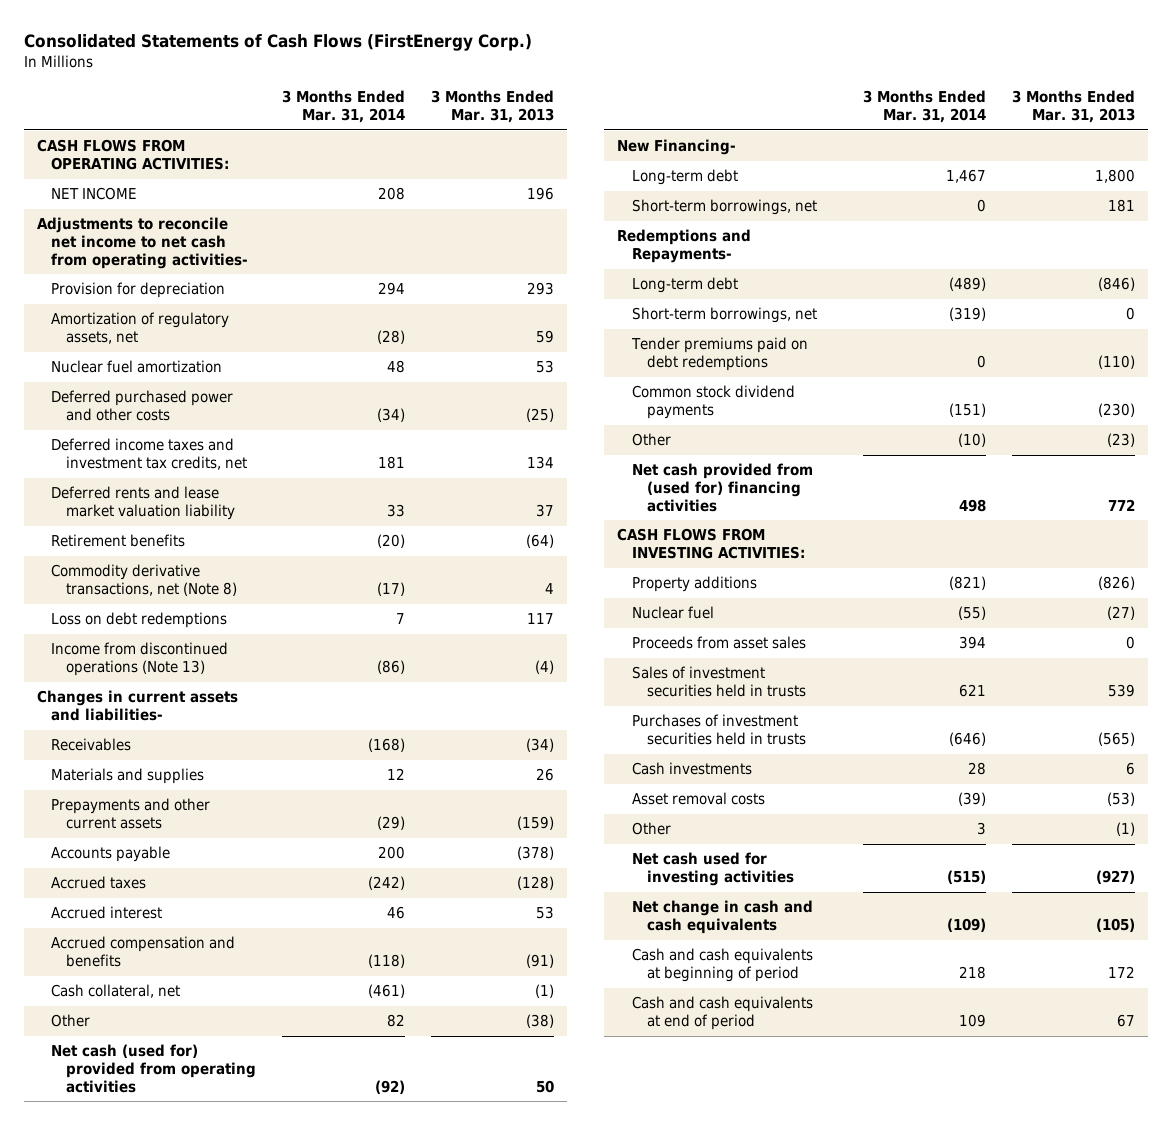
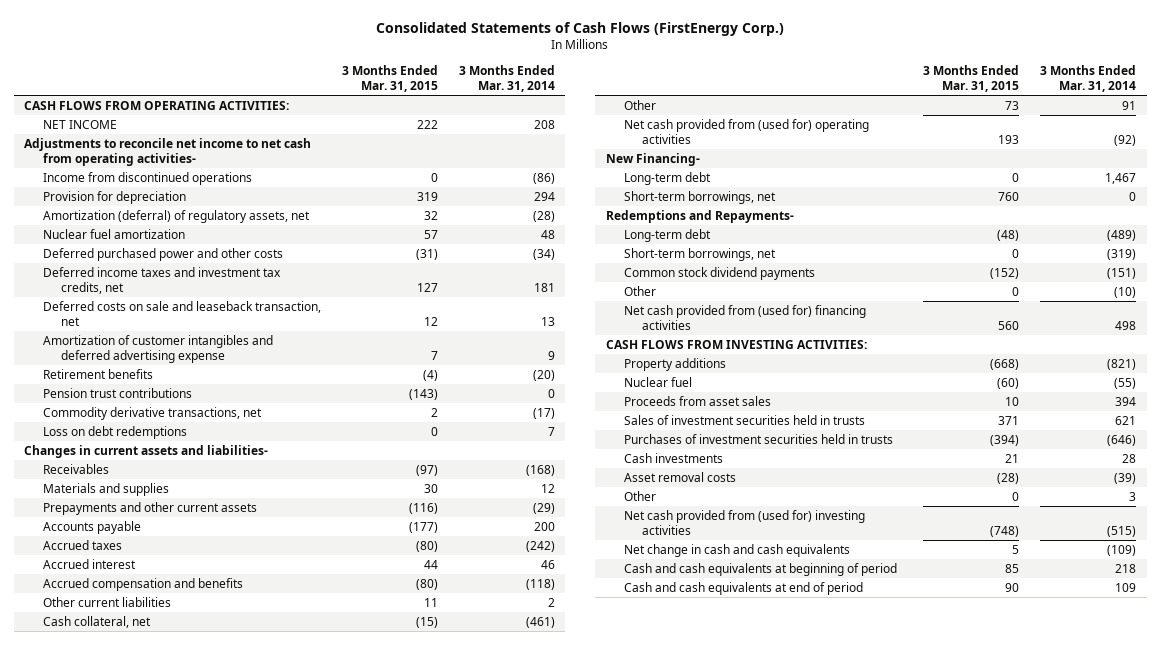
- | 3 Months Ended Mar. 31, 2014 | 3 Months Ended Mar. 31, 2013
+ | 3 Months Ended Mar. 31, 2015 | 3 Months Ended Mar. 31, 2014
+ Income from discontinued operations | 0 | (86)
- Amortization of regulatory assets, net | (28) | 59
+ Amortization (deferral) of regulatory assets, net | 32 | (28)
- Deferred rents and lease market valuation liability | 33 | 37
+ Deferred costs on sale and leaseback transaction, net | 12 | 13
+ Amortization of customer intangibles and deferred advertising expense | 7 | 9
- Commodity derivative transactions, net (Note 8) | (17) | 4
+ Pension trust contributions | (143) | 0
+ Commodity derivative transactions, net | 2 | (17)
- Income from discontinued operations (Note 13) | (86) | (4)
+ Other current liabilities | 11 | 2
- Other | 82 | (38)
- Net cash (used for) provided from operating activities | (92) | 50
+ Other | 73 | 91
+ Net cash provided from (used for) operating activities | 193 | (92)
- Tender premiums paid on debt redemptions | 0 | (110)
- Net cash used for investing activities | (515) | (927)
+ Net cash provided from (used for) investing activities | (748) | (515)

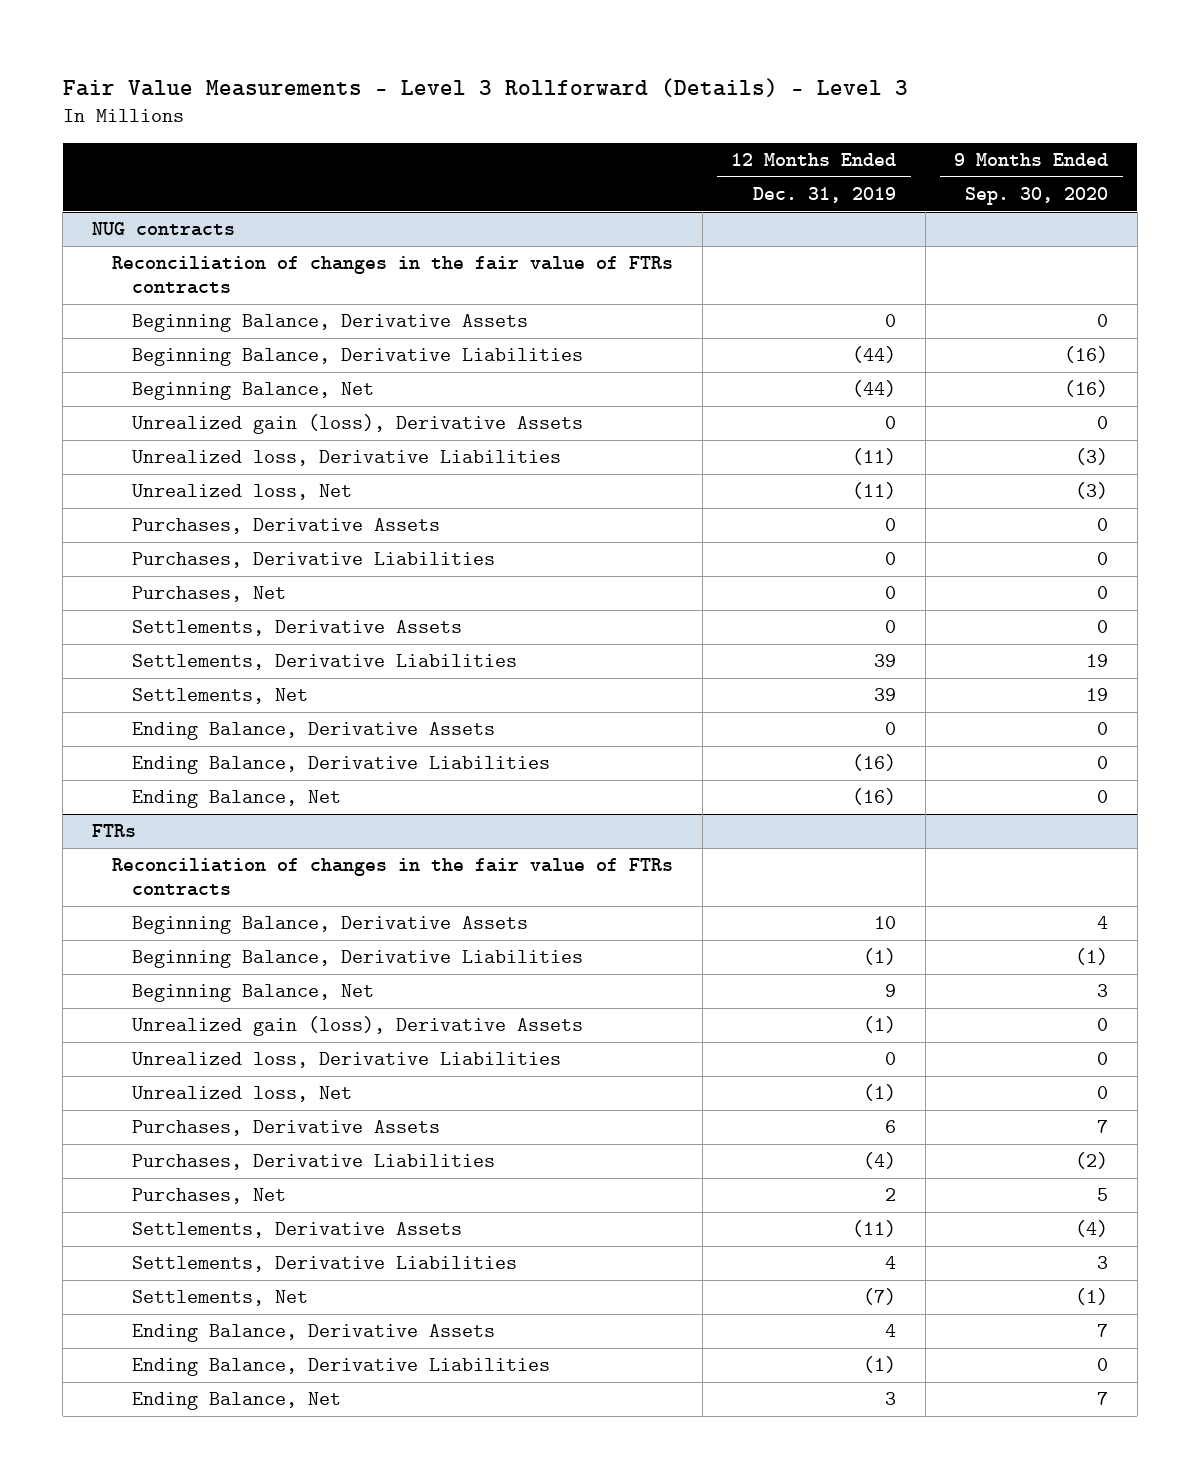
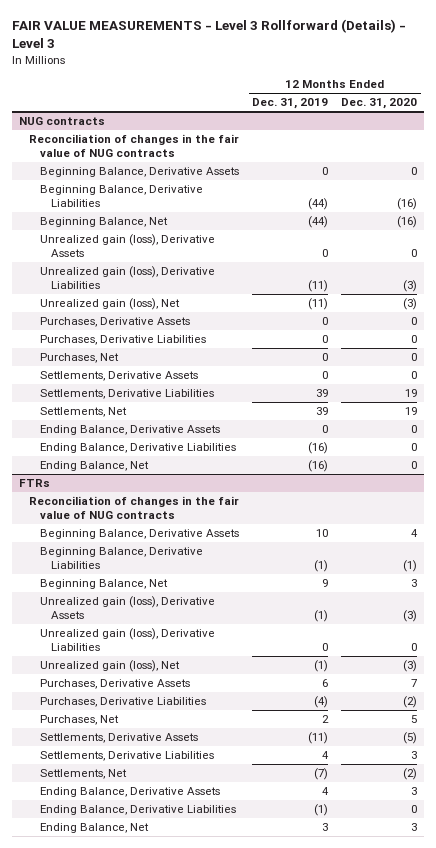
- Fair Value Measurements - Level 3 Rollforward (Details) - Level 3
+ FAIR VALUE MEASUREMENTS - Level 3 Rollforward (Details) - Level 3
- | 12 Months Ended Dec. 31, 2019 | 9 Months Ended Sep. 30, 2020
+ | 12 Months Ended Dec. 31, 2019 | 12 Months Ended Dec. 31, 2020
@ NUG contracts
- Reconciliation of changes in the fair value of FTRs contracts
+ Reconciliation of changes in the fair value of NUG contracts
- Unrealized loss, Derivative Liabilities | (11) | (3)
- Unrealized loss, Net | (11) | (3)
+ Unrealized gain (loss), Derivative Liabilities | (11) | (3)
+ Unrealized gain (loss), Net | (11) | (3)
@ FTRs
- Reconciliation of changes in the fair value of FTRs contracts
+ Reconciliation of changes in the fair value of NUG contracts
- Unrealized loss, Derivative Liabilities | 0 | 0
- Unrealized loss, Net | (1) | 0
+ Unrealized gain (loss), Derivative Liabilities | 0 | 0
+ Unrealized gain (loss), Net | (1) | (3)

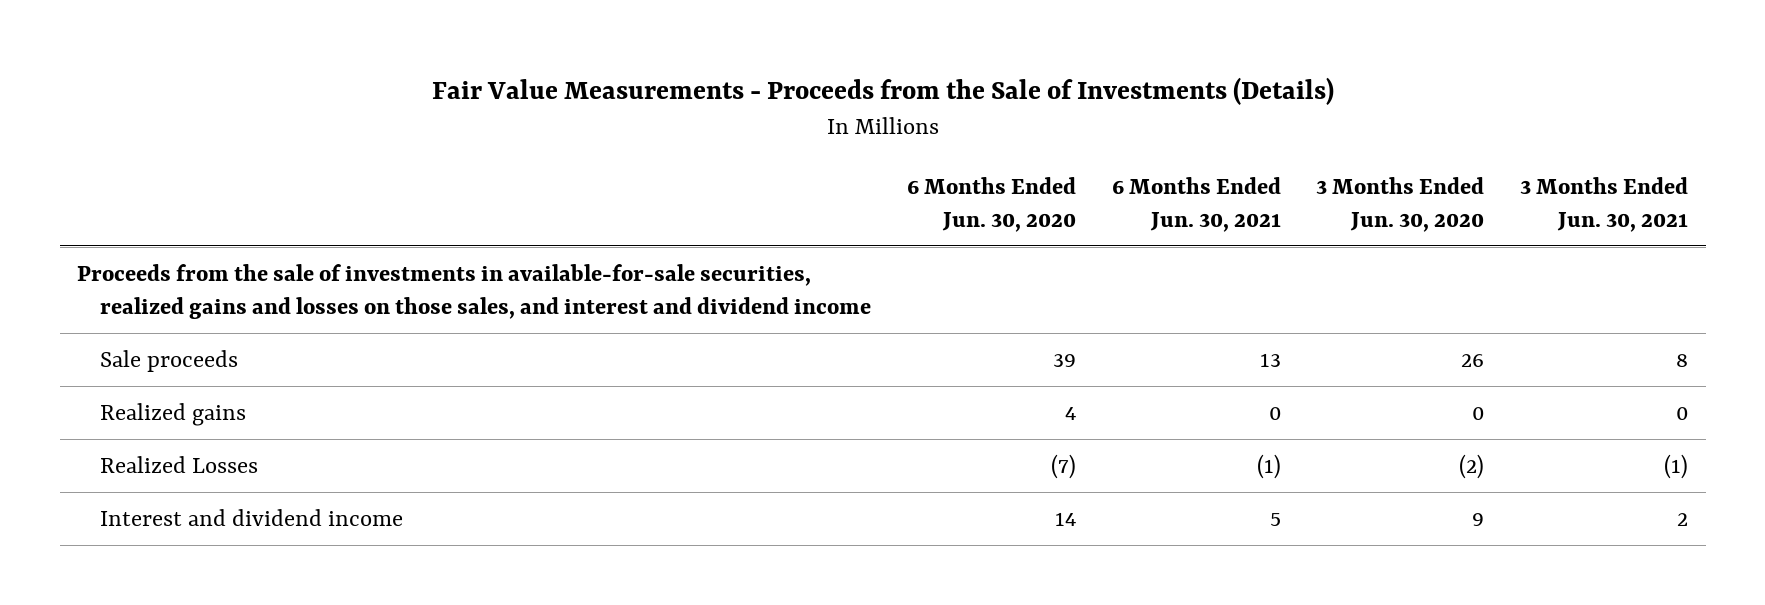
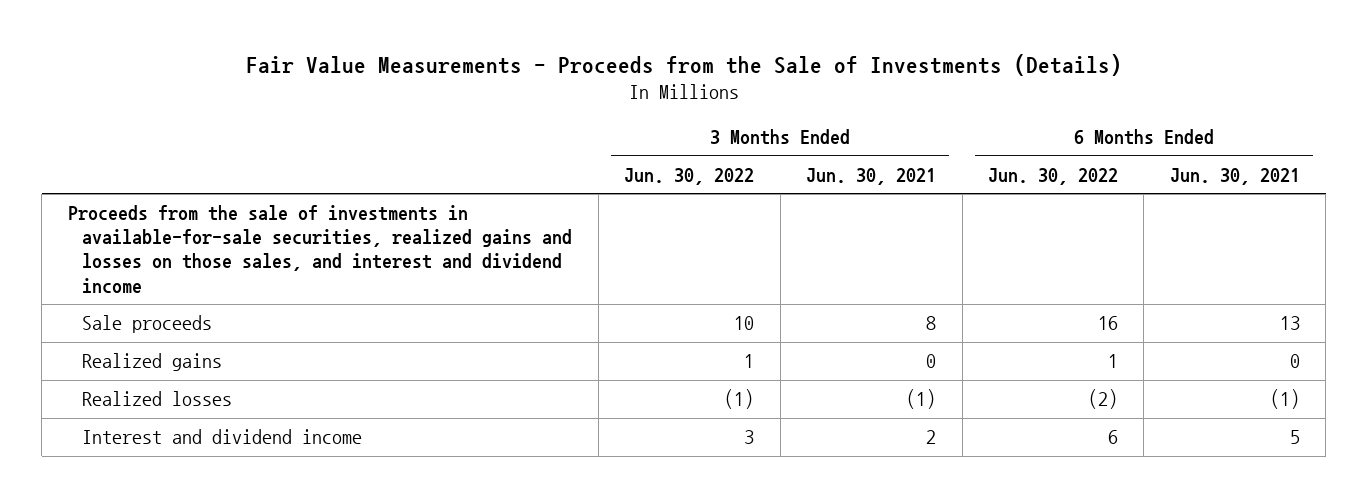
- | 6 Months Ended Jun. 30, 2020 | 6 Months Ended Jun. 30, 2021 | 3 Months Ended Jun. 30, 2020 | 3 Months Ended Jun. 30, 2021
+ | 3 Months Ended Jun. 30, 2022 | 3 Months Ended Jun. 30, 2021 | 6 Months Ended Jun. 30, 2022 | 6 Months Ended Jun. 30, 2021
- Realized Losses | (7) | (1) | (2) | (1)
+ Realized losses | (1) | (1) | (2) | (1)

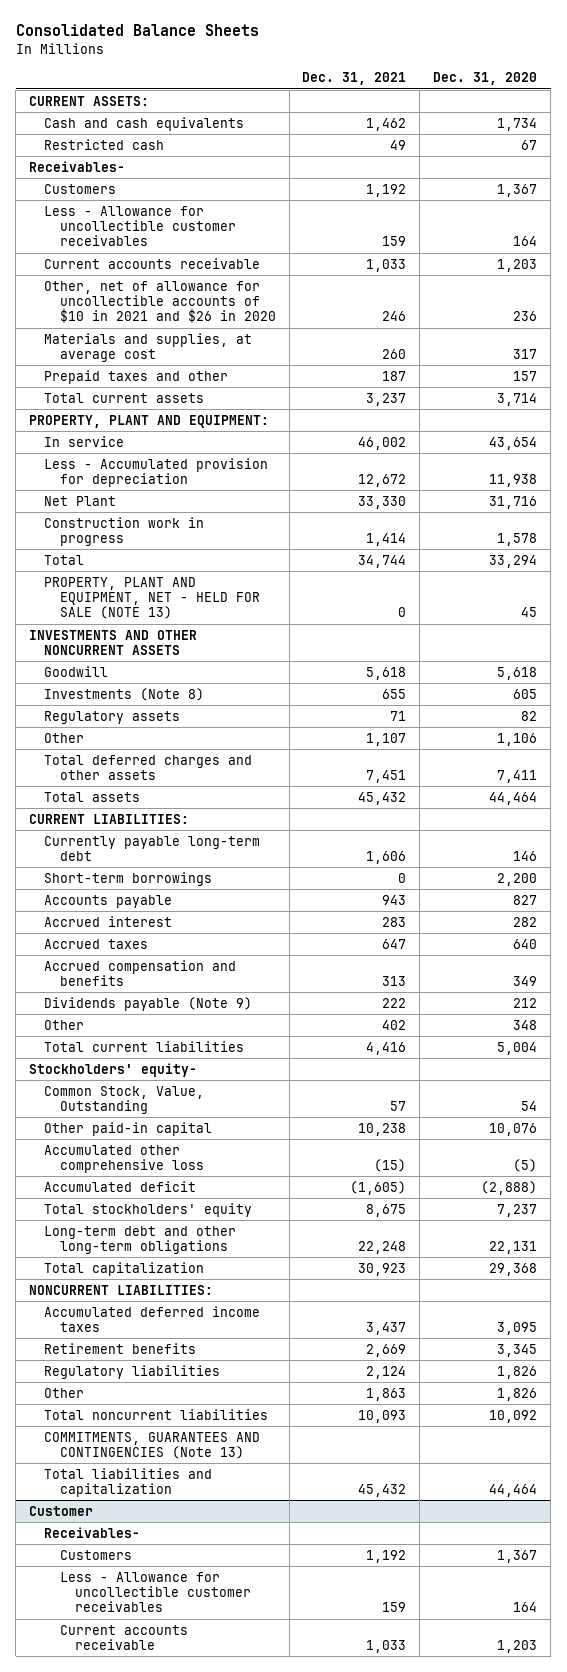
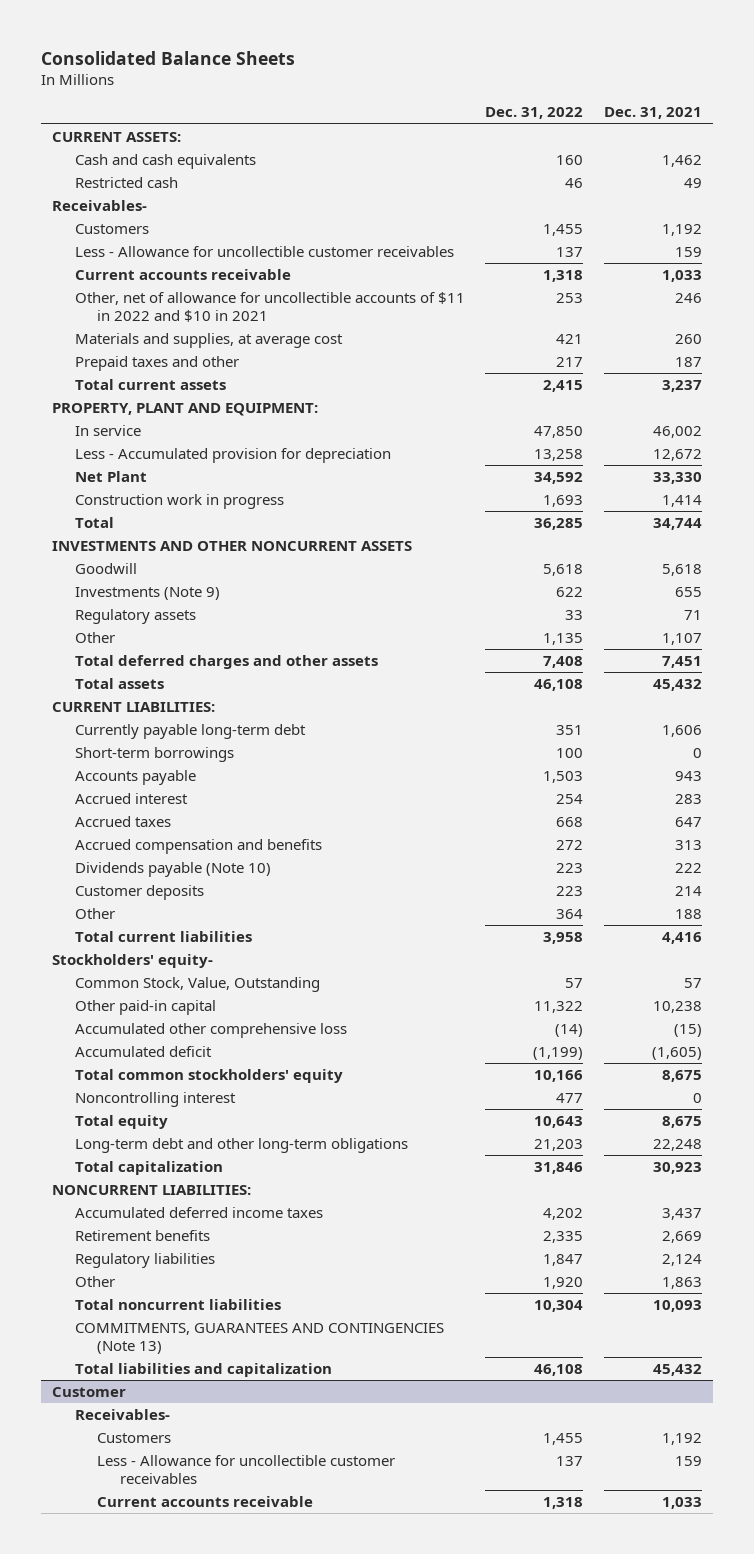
- | Dec. 31, 2021 | Dec. 31, 2020
+ | Dec. 31, 2022 | Dec. 31, 2021
- Other, net of allowance for uncollectible accounts of $10 in 2021 and $26 in 2020 | 246 | 236
+ Other, net of allowance for uncollectible accounts of $11 in 2022 and $10 in 2021 | 253 | 246
- PROPERTY, PLANT AND EQUIPMENT, NET - HELD FOR SALE (NOTE 13) | 0 | 45
- Investments (Note 8) | 655 | 605
+ Investments (Note 9) | 622 | 655
- Dividends payable (Note 9) | 222 | 212
- Other | 402 | 348
+ Dividends payable (Note 10) | 223 | 222
+ Customer deposits | 223 | 214
+ Other | 364 | 188
- Total stockholders' equity | 8,675 | 7,237
+ Total common stockholders' equity | 10,166 | 8,675
+ Noncontrolling interest | 477 | 0
+ Total equity | 10,643 | 8,675

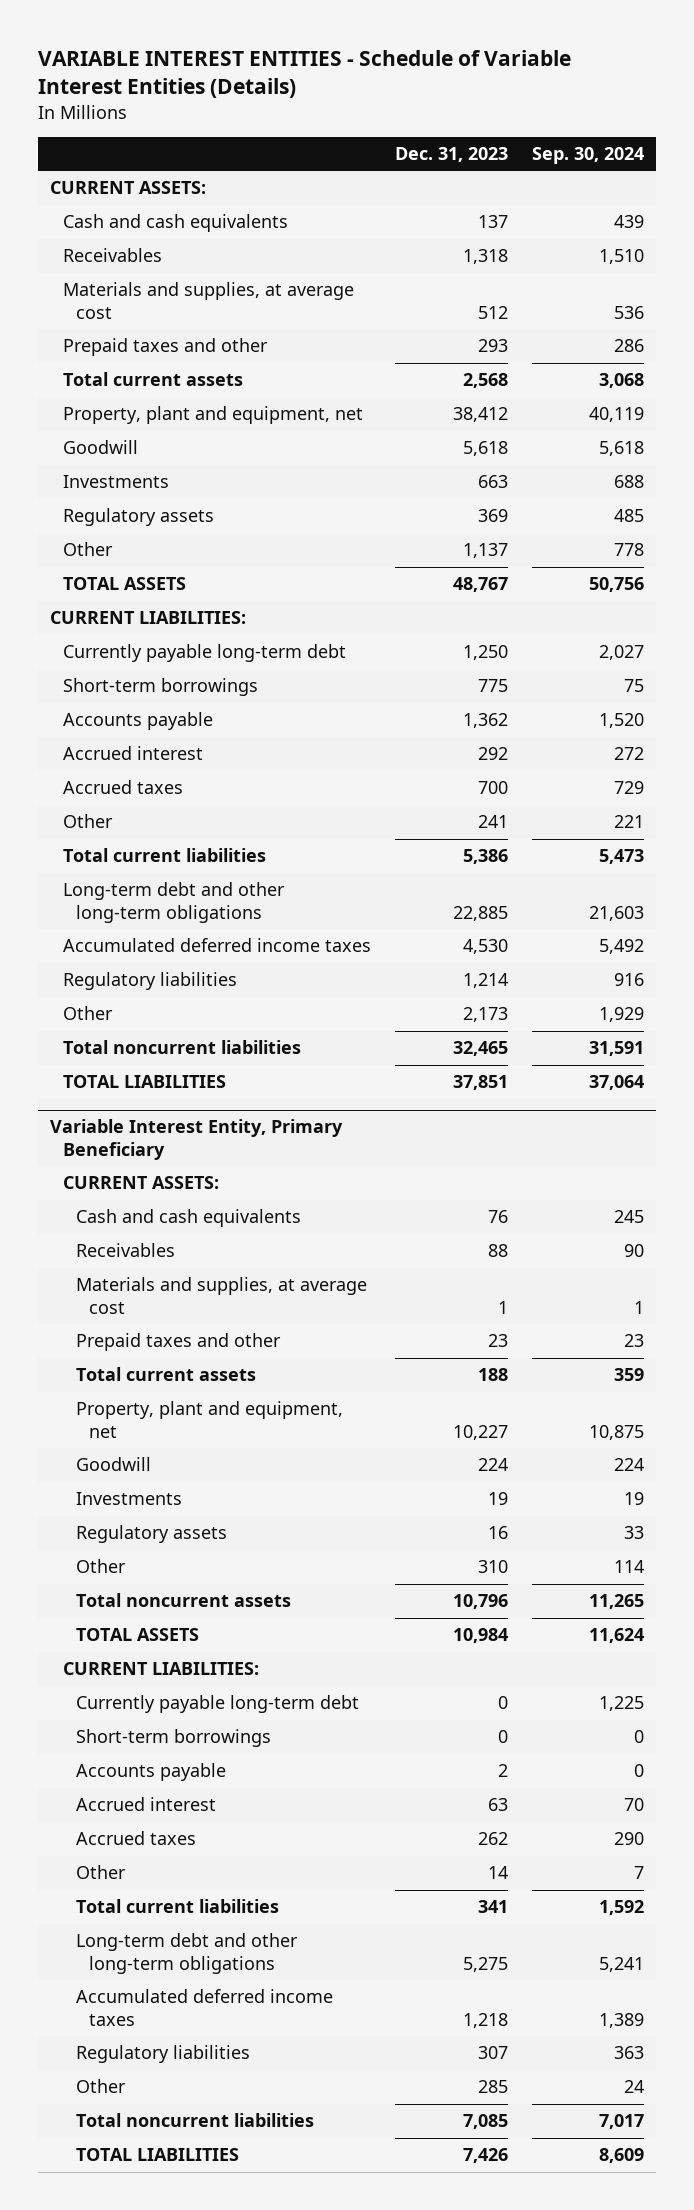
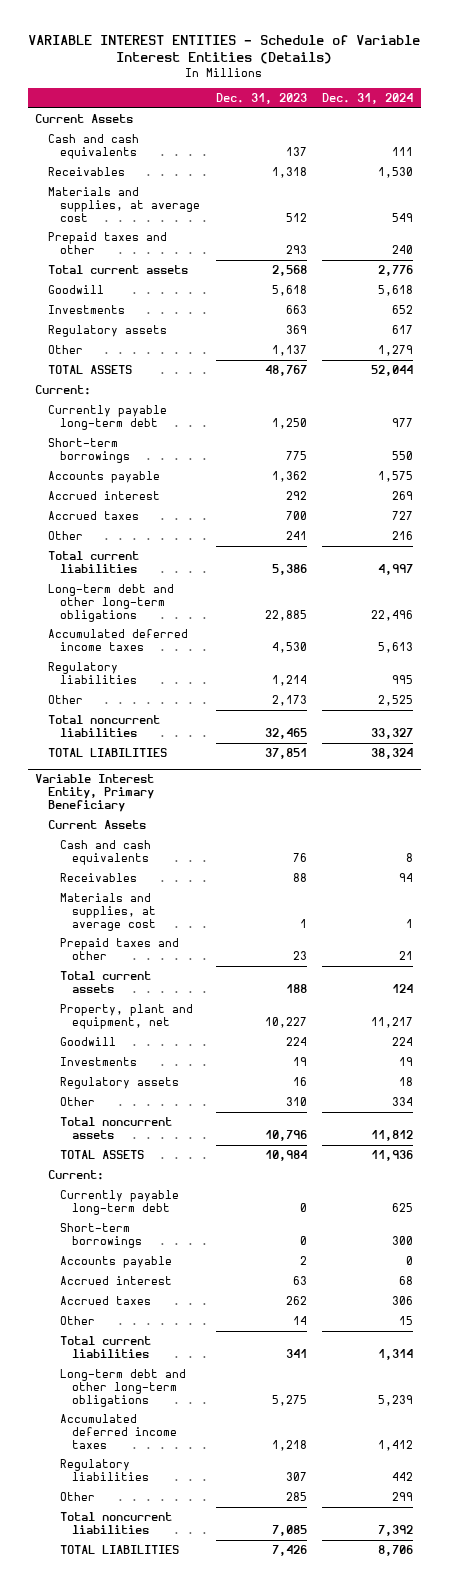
- | Dec. 31, 2023 | Sep. 30, 2024
+ | Dec. 31, 2023 | Dec. 31, 2024
- CURRENT ASSETS:
+ Current Assets
- Property, plant and equipment, net | 38,412 | 40,119
- CURRENT LIABILITIES:
+ Current:
@ Variable Interest Entity, Primary Beneficiary
- CURRENT ASSETS:
+ Current Assets
- CURRENT LIABILITIES:
+ Current:

